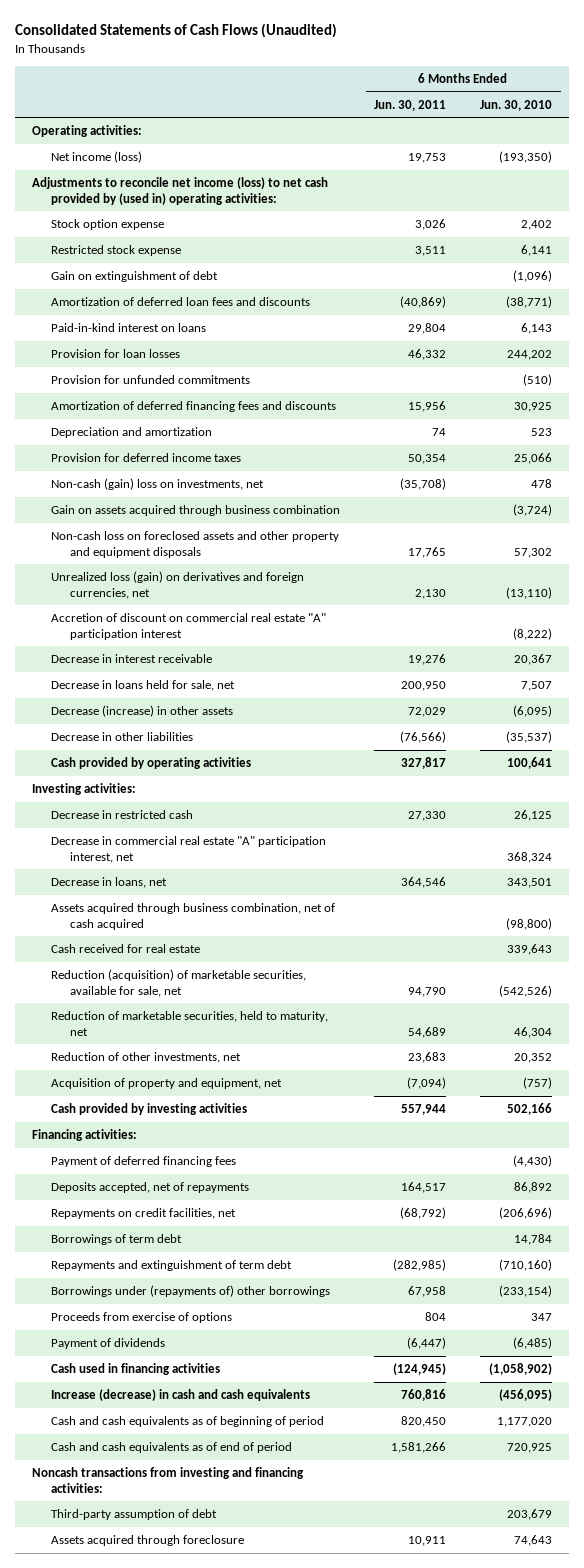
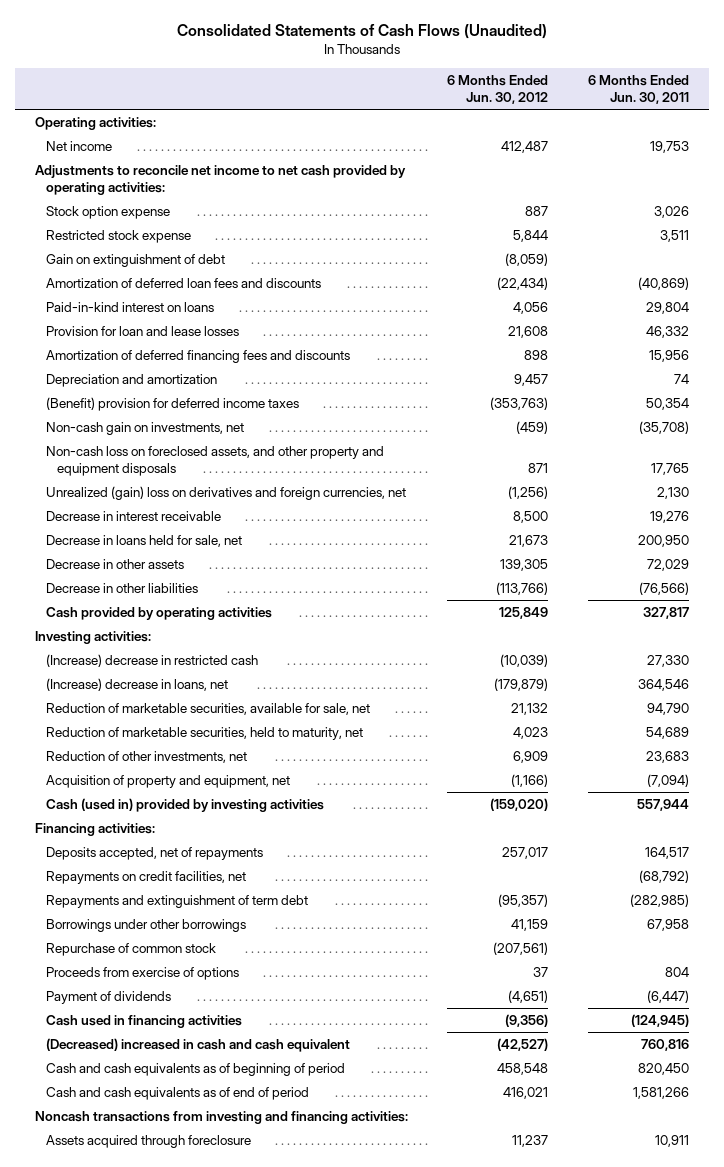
- | 6 Months Ended Jun. 30, 2011 | 6 Months Ended Jun. 30, 2010
+ | 6 Months Ended Jun. 30, 2012 | 6 Months Ended Jun. 30, 2011
- Net income (loss) | 19,753 | (193,350)
- Adjustments to reconcile net income (loss) to net cash provided by (used in) operating activities:
+ Net income | 412,487 | 19,753
+ Adjustments to reconcile net income to net cash provided by operating activities:
- Provision for loan losses | 46,332 | 244,202
- Provision for unfunded commitments | | (510)
+ Provision for loan and lease losses | 21,608 | 46,332
- Provision for deferred income taxes | 50,354 | 25,066
- Non-cash (gain) loss on investments, net | (35,708) | 478
- Gain on assets acquired through business combination | | (3,724)
- Non-cash loss on foreclosed assets and other property and equipment disposals | 17,765 | 57,302
- Unrealized loss (gain) on derivatives and foreign currencies, net | 2,130 | (13,110)
- Accretion of discount on commercial real estate "A" participation interest | | (8,222)
+ (Benefit) provision for deferred income taxes | (353,763) | 50,354
+ Non-cash gain on investments, net | (459) | (35,708)
+ Non-cash loss on foreclosed assets, and other property and equipment disposals | 871 | 17,765
+ Unrealized (gain) loss on derivatives and foreign currencies, net | (1,256) | 2,130
- Decrease (increase) in other assets | 72,029 | (6,095)
+ Decrease in other assets | 139,305 | 72,029
- Decrease in restricted cash | 27,330 | 26,125
- Decrease in commercial real estate "A" participation interest, net | | 368,324
- Decrease in loans, net | 364,546 | 343,501
- Assets acquired through business combination, net of cash acquired | | (98,800)
- Cash received for real estate | | 339,643
- Reduction (acquisition) of marketable securities, available for sale, net | 94,790 | (542,526)
+ (Increase) decrease in restricted cash | (10,039) | 27,330
+ (Increase) decrease in loans, net | (179,879) | 364,546
+ Reduction of marketable securities, available for sale, net | 21,132 | 94,790
- Cash provided by investing activities | 557,944 | 502,166
+ Cash (used in) provided by investing activities | (159,020) | 557,944
- Payment of deferred financing fees | | (4,430)
- Borrowings of term debt | | 14,784
- Borrowings under (repayments of) other borrowings | 67,958 | (233,154)
+ Borrowings under other borrowings | 41,159 | 67,958
+ Repurchase of common stock | (207,561) |
- Increase (decrease) in cash and cash equivalents | 760,816 | (456,095)
+ (Decreased) increased in cash and cash equivalent | (42,527) | 760,816
- Third-party assumption of debt | | 203,679

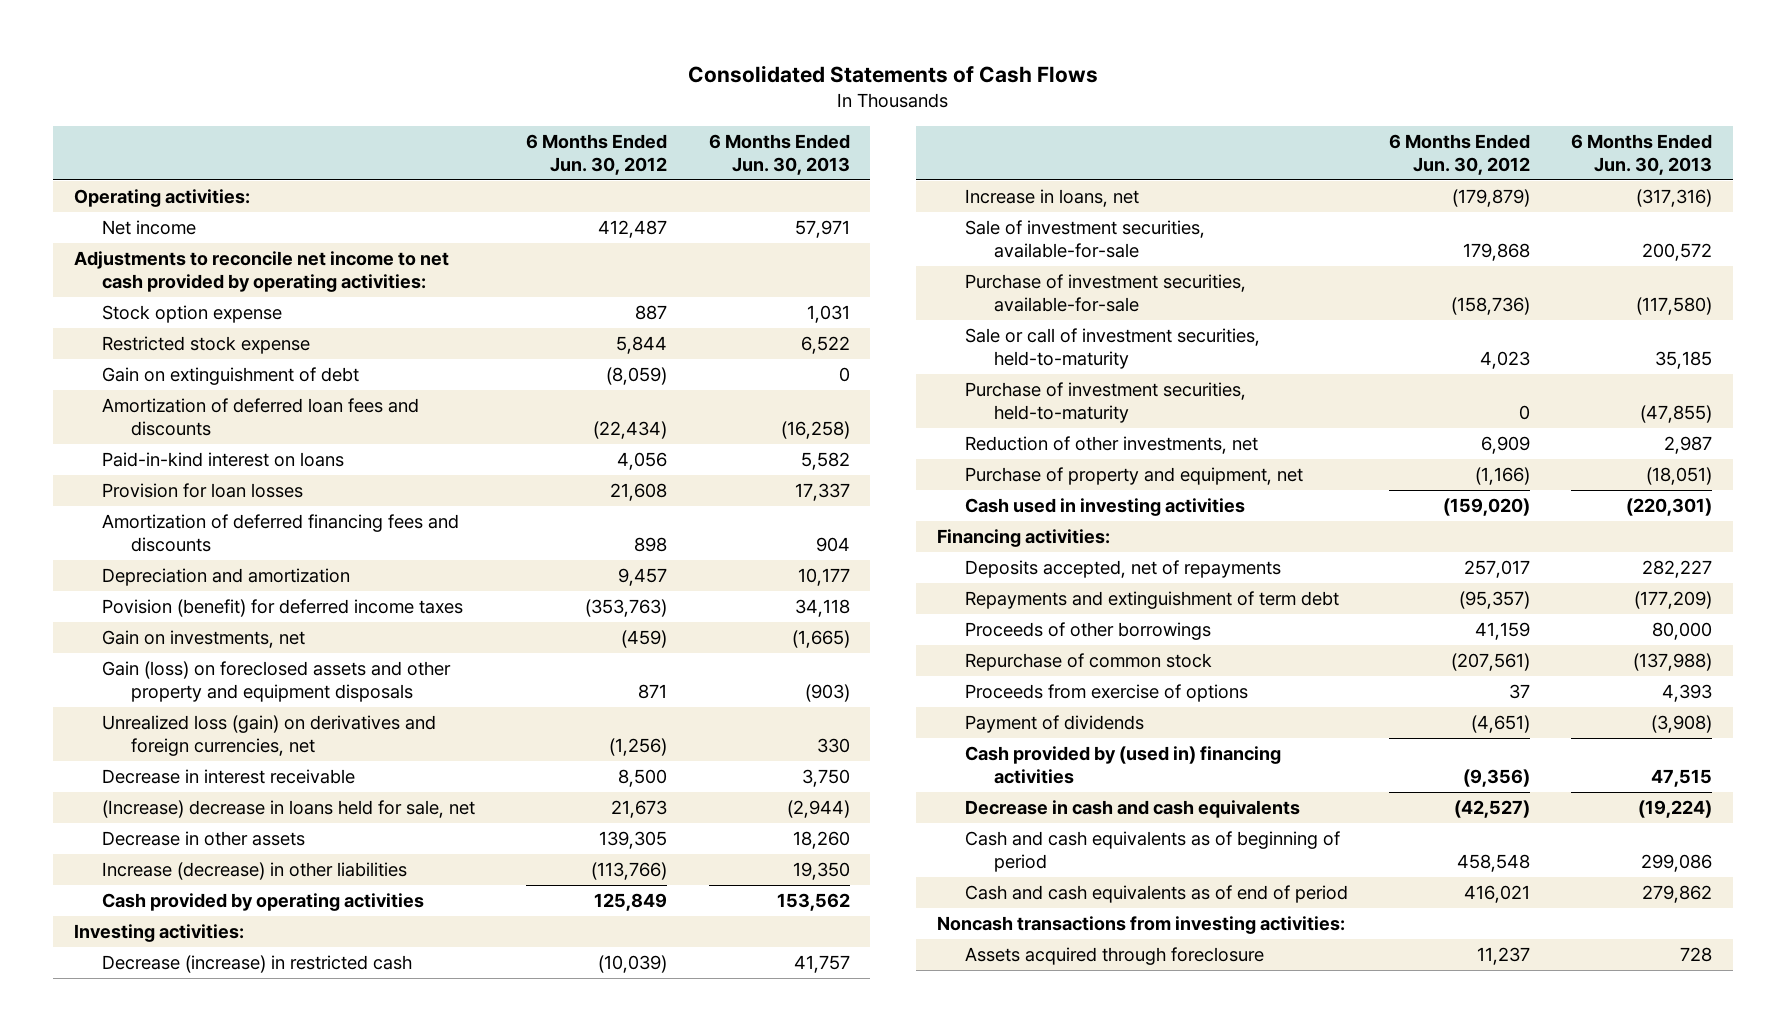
- Consolidated Statements of Cash Flows (Unaudited)
+ Consolidated Statements of Cash Flows
- | 6 Months Ended Jun. 30, 2012 | 6 Months Ended Jun. 30, 2011
+ | 6 Months Ended Jun. 30, 2012 | 6 Months Ended Jun. 30, 2013
- Provision for loan and lease losses | 21,608 | 46,332
+ Provision for loan losses | 21,608 | 17,337
- (Benefit) provision for deferred income taxes | (353,763) | 50,354
- Non-cash gain on investments, net | (459) | (35,708)
- Non-cash loss on foreclosed assets, and other property and equipment disposals | 871 | 17,765
- Unrealized (gain) loss on derivatives and foreign currencies, net | (1,256) | 2,130
+ Povision (benefit) for deferred income taxes | (353,763) | 34,118
+ Gain on investments, net | (459) | (1,665)
+ Gain (loss) on foreclosed assets and other property and equipment disposals | 871 | (903)
+ Unrealized loss (gain) on derivatives and foreign currencies, net | (1,256) | 330
- Decrease in loans held for sale, net | 21,673 | 200,950
+ (Increase) decrease in loans held for sale, net | 21,673 | (2,944)
- Decrease in other liabilities | (113,766) | (76,566)
+ Increase (decrease) in other liabilities | (113,766) | 19,350
- (Increase) decrease in restricted cash | (10,039) | 27,330
- (Increase) decrease in loans, net | (179,879) | 364,546
- Reduction of marketable securities, available for sale, net | 21,132 | 94,790
- Reduction of marketable securities, held to maturity, net | 4,023 | 54,689
+ Decrease (increase) in restricted cash | (10,039) | 41,757
+ Increase in loans, net | (179,879) | (317,316)
+ Sale of investment securities, available-for-sale | 179,868 | 200,572
+ Purchase of investment securities, available-for-sale | (158,736) | (117,580)
+ Sale or call of investment securities, held-to-maturity | 4,023 | 35,185
+ Purchase of investment securities, held-to-maturity | 0 | (47,855)
- Acquisition of property and equipment, net | (1,166) | (7,094)
- Cash (used in) provided by investing activities | (159,020) | 557,944
+ Purchase of property and equipment, net | (1,166) | (18,051)
+ Cash used in investing activities | (159,020) | (220,301)
- Repayments on credit facilities, net | | (68,792)
- Borrowings under other borrowings | 41,159 | 67,958
+ Proceeds of other borrowings | 41,159 | 80,000
- Cash used in financing activities | (9,356) | (124,945)
- (Decreased) increased in cash and cash equivalent | (42,527) | 760,816
+ Cash provided by (used in) financing activities | (9,356) | 47,515
+ Decrease in cash and cash equivalents | (42,527) | (19,224)
- Noncash transactions from investing and financing activities:
+ Noncash transactions from investing activities:

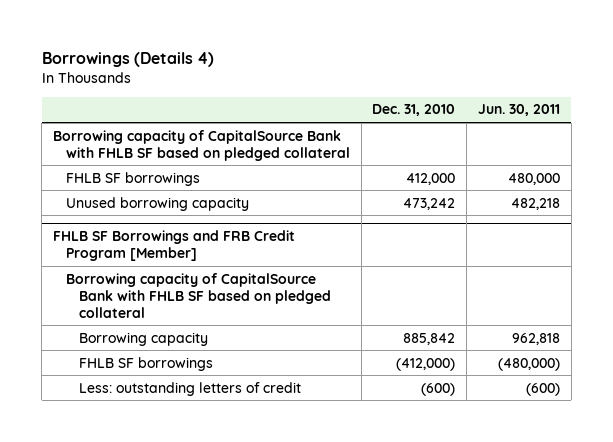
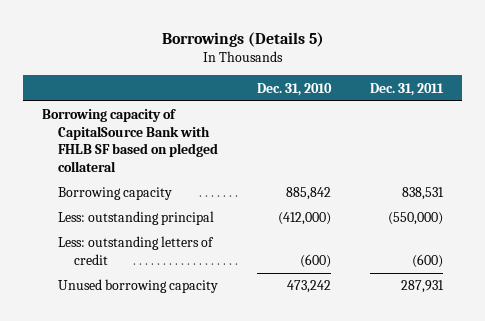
- Borrowings (Details 4)
+ Borrowings (Details 5)
- | Dec. 31, 2010 | Jun. 30, 2011
+ | Dec. 31, 2010 | Dec. 31, 2011
- FHLB SF borrowings | 412,000 | 480,000
- FHLB SF Borrowings and FRB Credit Program [Member]
- Borrowing capacity of CapitalSource Bank with FHLB SF based on pledged collateral
- FHLB SF borrowings | (412,000) | (480,000)
+ Less: outstanding principal | (412,000) | (550,000)
moved down: Unused borrowing capacity | 473,242 | 287,931

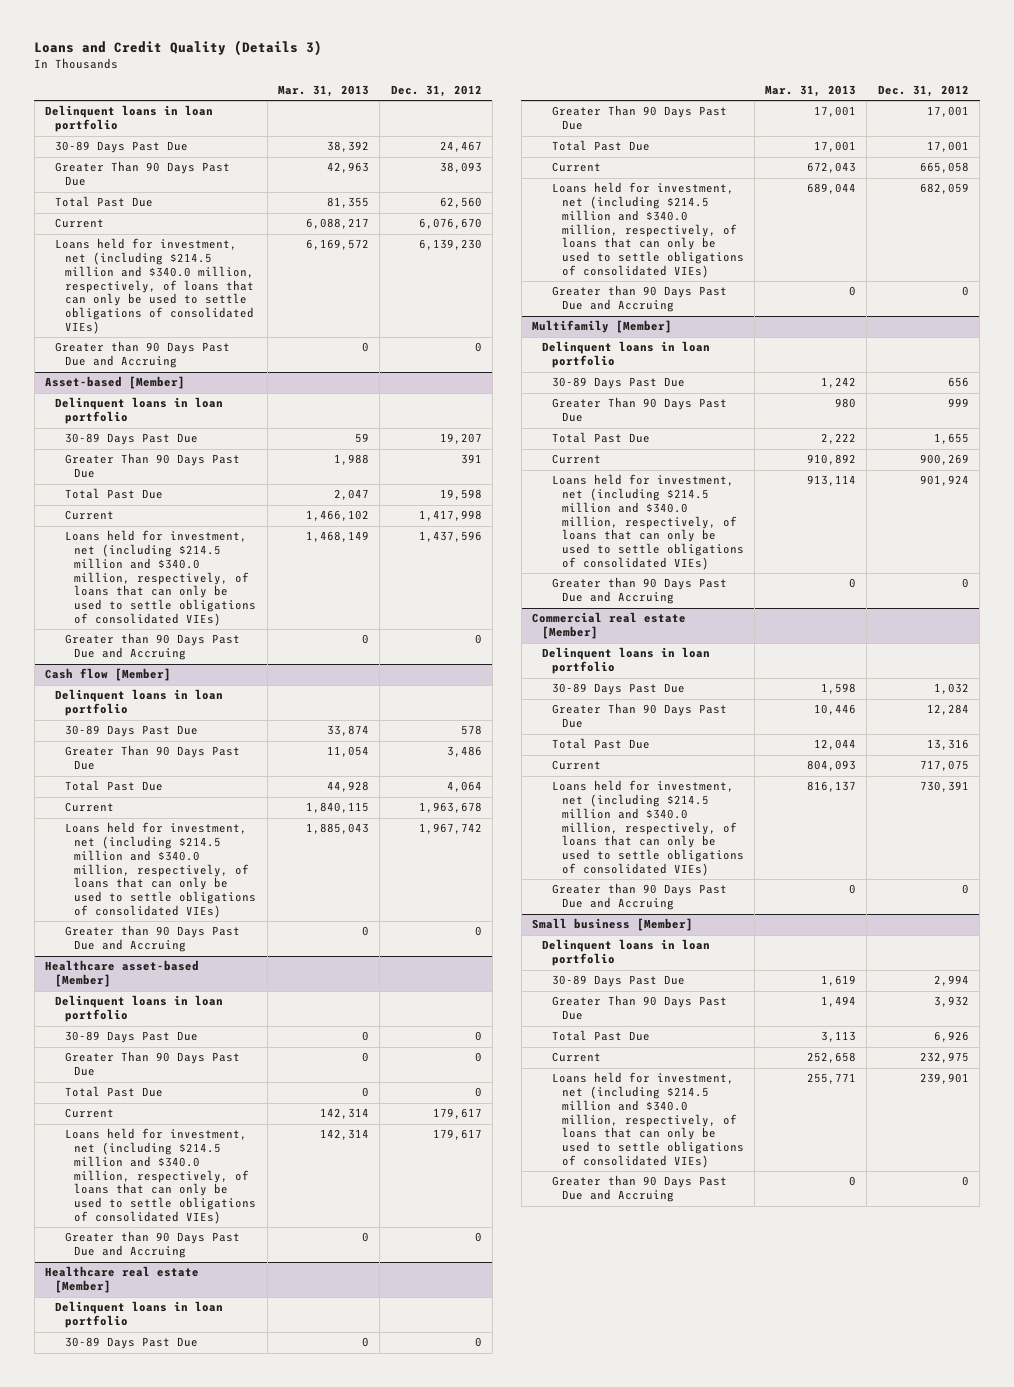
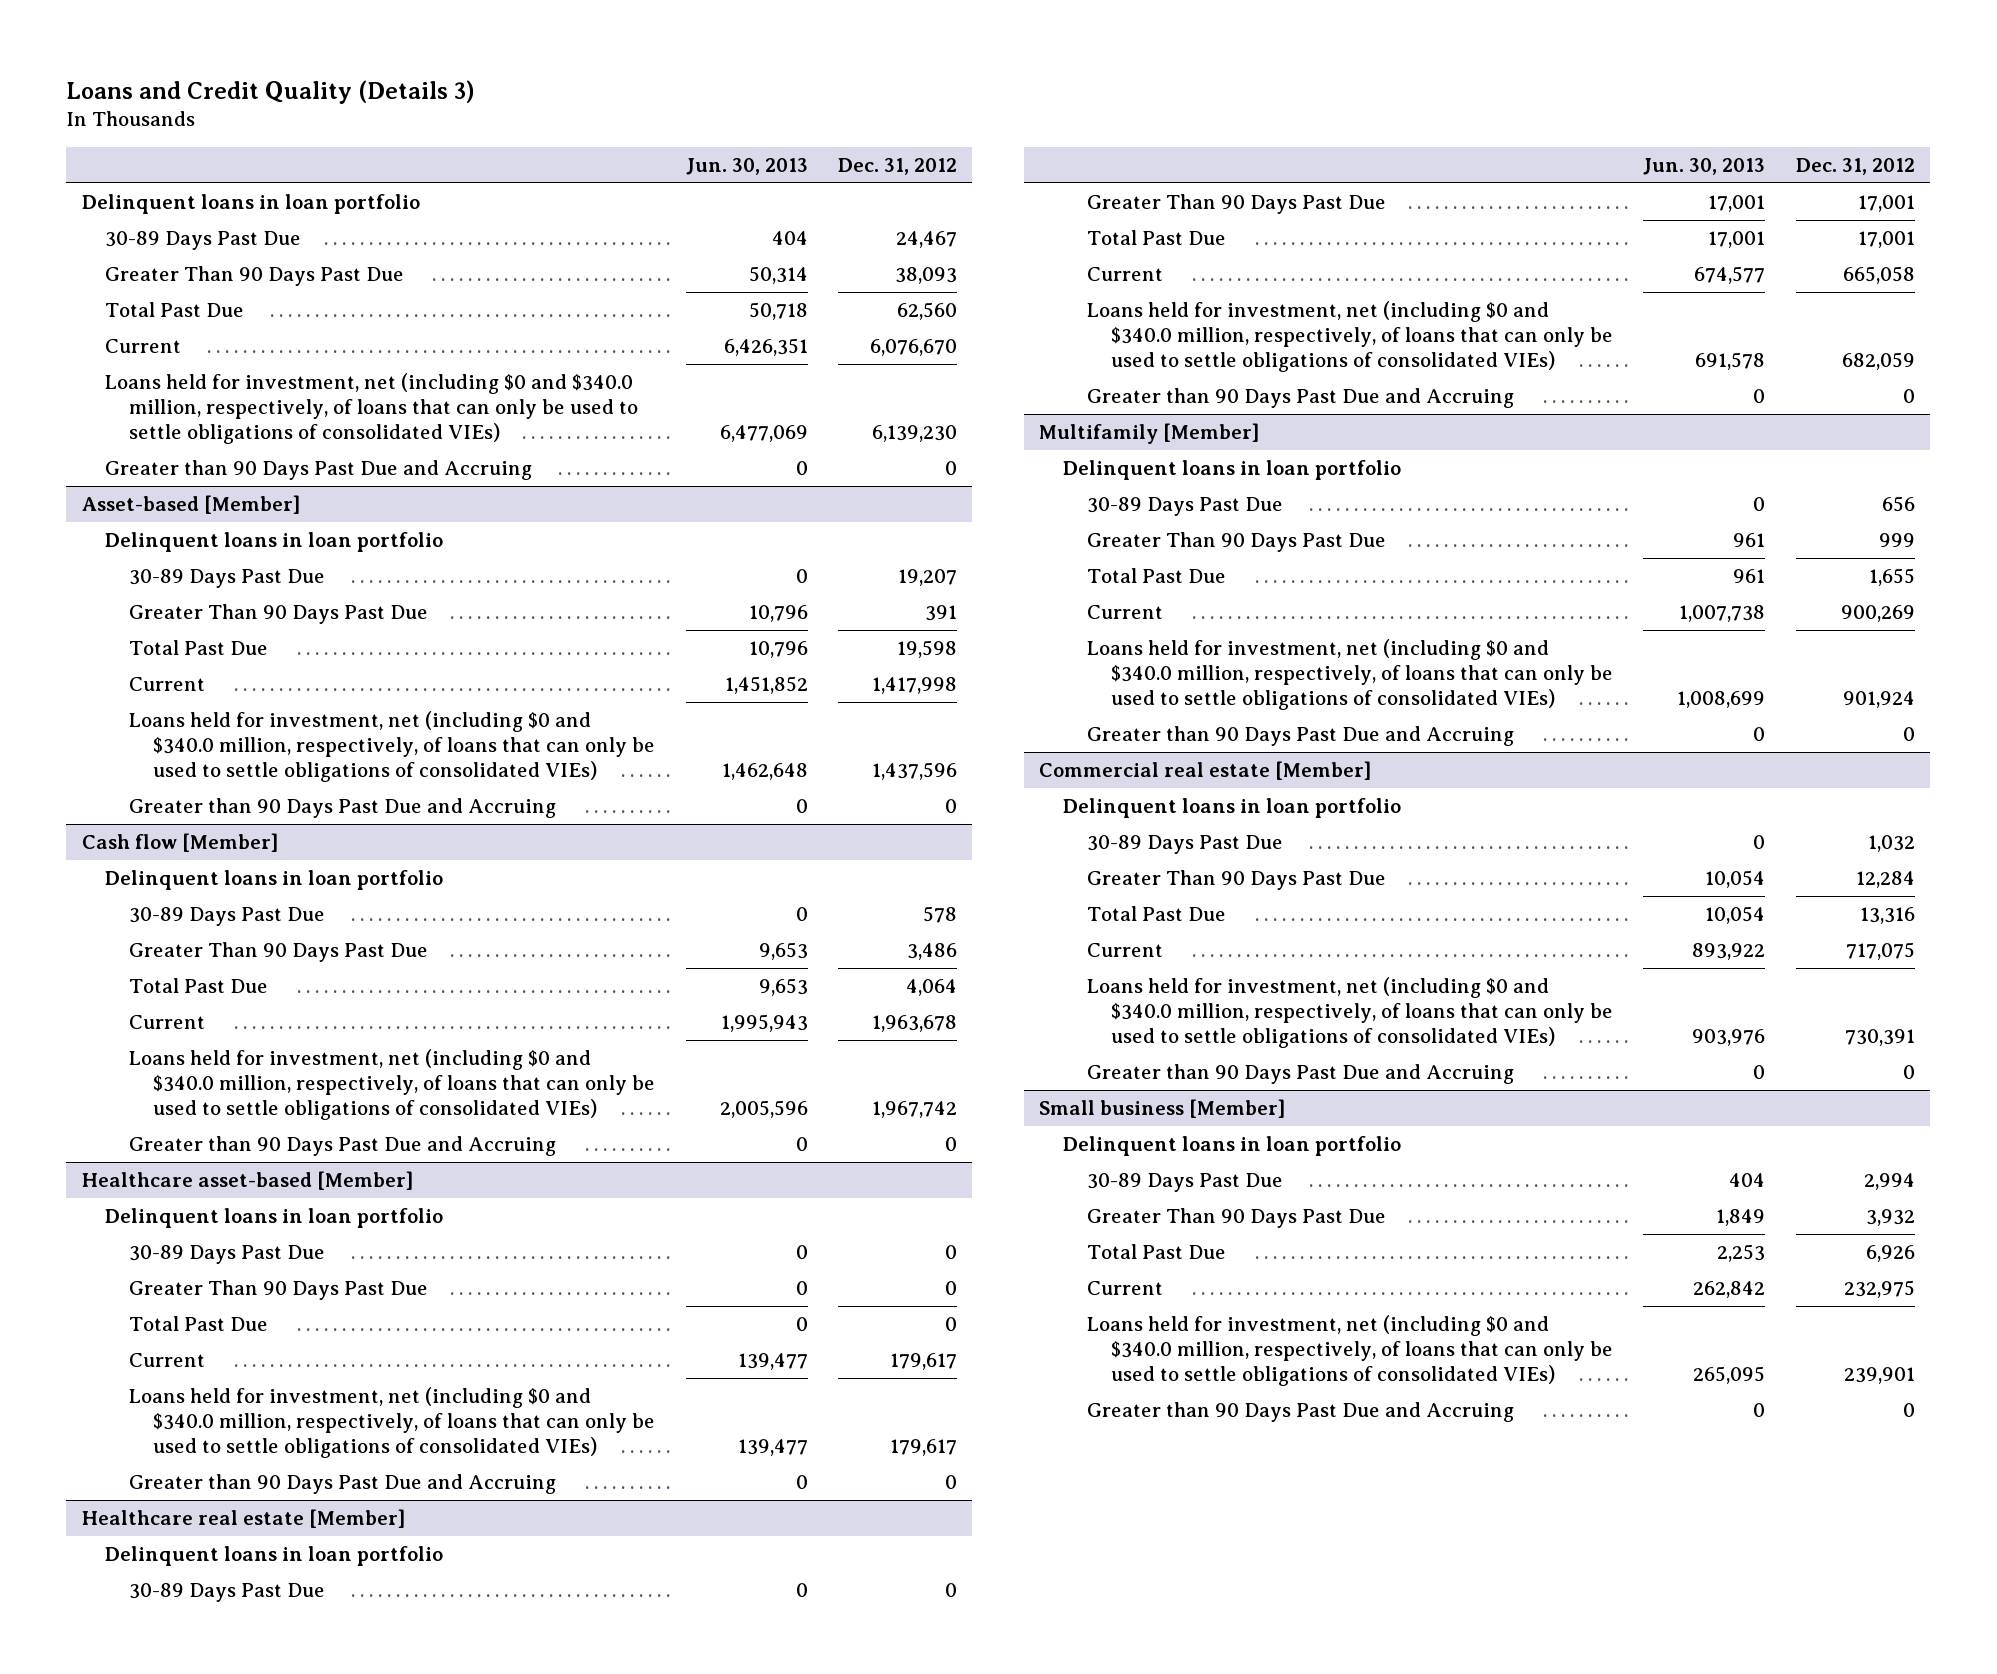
- | Mar. 31, 2013 | Dec. 31, 2012
+ | Jun. 30, 2013 | Dec. 31, 2012
- Loans held for investment, net (including $214.5 million and $340.0 million, respectively, of loans that can only be used to settle obligations of consolidated VIEs) | 6,169,572 | 6,139,230
+ Loans held for investment, net (including $0 and $340.0 million, respectively, of loans that can only be used to settle obligations of consolidated VIEs) | 6,477,069 | 6,139,230
@ Asset-based [Member]
- Loans held for investment, net (including $214.5 million and $340.0 million, respectively, of loans that can only be used to settle obligations of consolidated VIEs) | 1,468,149 | 1,437,596
+ Loans held for investment, net (including $0 and $340.0 million, respectively, of loans that can only be used to settle obligations of consolidated VIEs) | 1,462,648 | 1,437,596
@ Cash flow [Member]
- Loans held for investment, net (including $214.5 million and $340.0 million, respectively, of loans that can only be used to settle obligations of consolidated VIEs) | 1,885,043 | 1,967,742
+ Loans held for investment, net (including $0 and $340.0 million, respectively, of loans that can only be used to settle obligations of consolidated VIEs) | 2,005,596 | 1,967,742
@ Healthcare asset-based [Member]
- Loans held for investment, net (including $214.5 million and $340.0 million, respectively, of loans that can only be used to settle obligations of consolidated VIEs) | 142,314 | 179,617
+ Loans held for investment, net (including $0 and $340.0 million, respectively, of loans that can only be used to settle obligations of consolidated VIEs) | 139,477 | 179,617
@ Healthcare real estate [Member]
- Loans held for investment, net (including $214.5 million and $340.0 million, respectively, of loans that can only be used to settle obligations of consolidated VIEs) | 689,044 | 682,059
+ Loans held for investment, net (including $0 and $340.0 million, respectively, of loans that can only be used to settle obligations of consolidated VIEs) | 691,578 | 682,059
@ Multifamily [Member]
- Loans held for investment, net (including $214.5 million and $340.0 million, respectively, of loans that can only be used to settle obligations of consolidated VIEs) | 913,114 | 901,924
+ Loans held for investment, net (including $0 and $340.0 million, respectively, of loans that can only be used to settle obligations of consolidated VIEs) | 1,008,699 | 901,924
@ Commercial real estate [Member]
- Loans held for investment, net (including $214.5 million and $340.0 million, respectively, of loans that can only be used to settle obligations of consolidated VIEs) | 816,137 | 730,391
+ Loans held for investment, net (including $0 and $340.0 million, respectively, of loans that can only be used to settle obligations of consolidated VIEs) | 903,976 | 730,391
@ Small business [Member]
- Loans held for investment, net (including $214.5 million and $340.0 million, respectively, of loans that can only be used to settle obligations of consolidated VIEs) | 255,771 | 239,901
+ Loans held for investment, net (including $0 and $340.0 million, respectively, of loans that can only be used to settle obligations of consolidated VIEs) | 265,095 | 239,901

